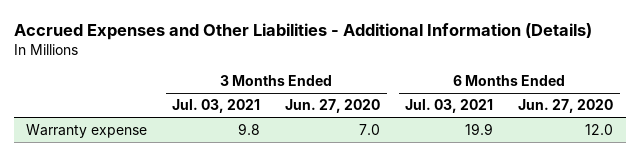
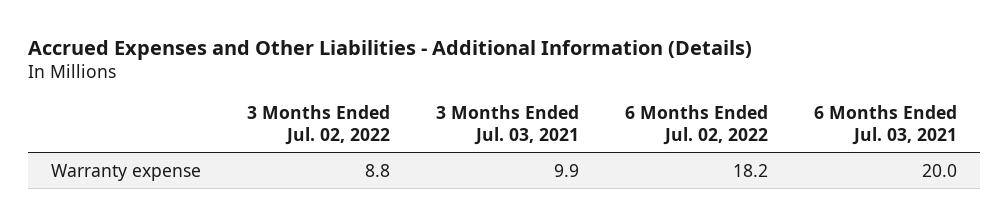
- | 3 Months Ended Jul. 03, 2021 | 3 Months Ended Jun. 27, 2020 | 6 Months Ended Jul. 03, 2021 | 6 Months Ended Jun. 27, 2020
+ | 3 Months Ended Jul. 02, 2022 | 3 Months Ended Jul. 03, 2021 | 6 Months Ended Jul. 02, 2022 | 6 Months Ended Jul. 03, 2021
- Warranty expense | 9.8 | 7.0 | 19.9 | 12.0
+ Warranty expense | 8.8 | 9.9 | 18.2 | 20.0

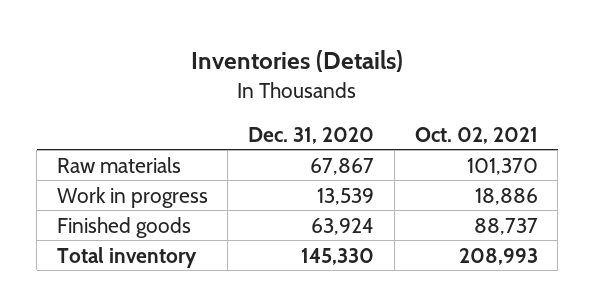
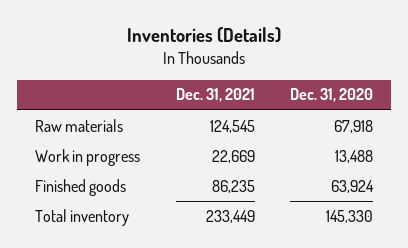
- | Dec. 31, 2020 | Oct. 02, 2021
+ | Dec. 31, 2021 | Dec. 31, 2020
- Raw materials | 67,867 | 101,370
- Work in progress | 13,539 | 18,886
+ Raw materials | 124,545 | 67,918
+ Work in progress | 22,669 | 13,488

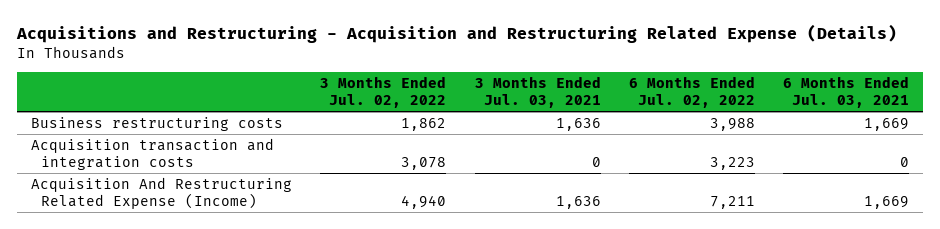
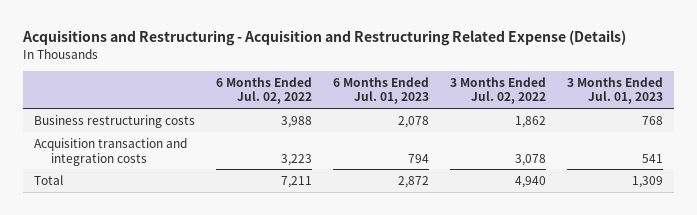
- | 3 Months Ended Jul. 02, 2022 | 3 Months Ended Jul. 03, 2021 | 6 Months Ended Jul. 02, 2022 | 6 Months Ended Jul. 03, 2021
+ | 6 Months Ended Jul. 02, 2022 | 6 Months Ended Jul. 01, 2023 | 3 Months Ended Jul. 02, 2022 | 3 Months Ended Jul. 01, 2023
- Acquisition And Restructuring Related Expense (Income) | 4,940 | 1,636 | 7,211 | 1,669
+ Total | 7,211 | 2,872 | 4,940 | 1,309

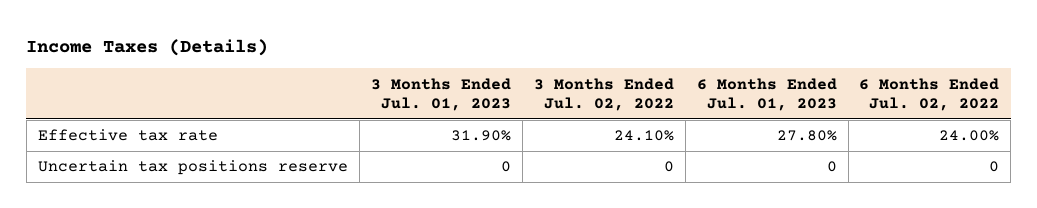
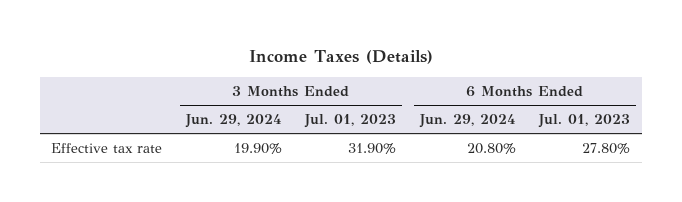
- | 3 Months Ended Jul. 01, 2023 | 3 Months Ended Jul. 02, 2022 | 6 Months Ended Jul. 01, 2023 | 6 Months Ended Jul. 02, 2022
+ | 3 Months Ended Jun. 29, 2024 | 3 Months Ended Jul. 01, 2023 | 6 Months Ended Jun. 29, 2024 | 6 Months Ended Jul. 01, 2023
- Uncertain tax positions reserve | 0 | 0 | 0 | 0

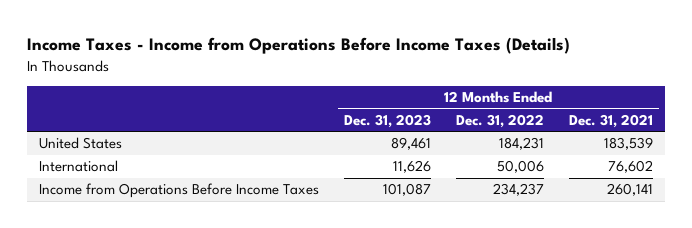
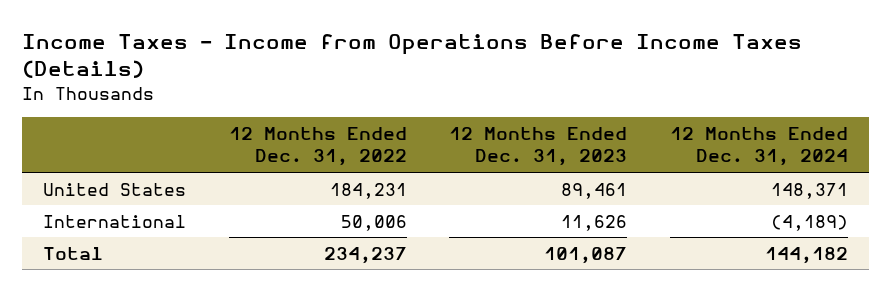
- | 12 Months Ended Dec. 31, 2023 | 12 Months Ended Dec. 31, 2022 | 12 Months Ended Dec. 31, 2021
+ | 12 Months Ended Dec. 31, 2022 | 12 Months Ended Dec. 31, 2023 | 12 Months Ended Dec. 31, 2024
- Income from Operations Before Income Taxes | 101,087 | 234,237 | 260,141
+ Total | 234,237 | 101,087 | 144,182

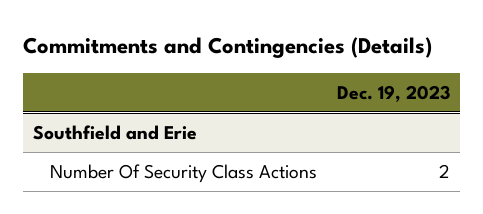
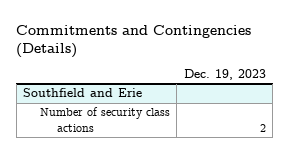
@ Southfield and Erie
- Number Of Security Class Actions | 2
+ Number of security class actions | 2

